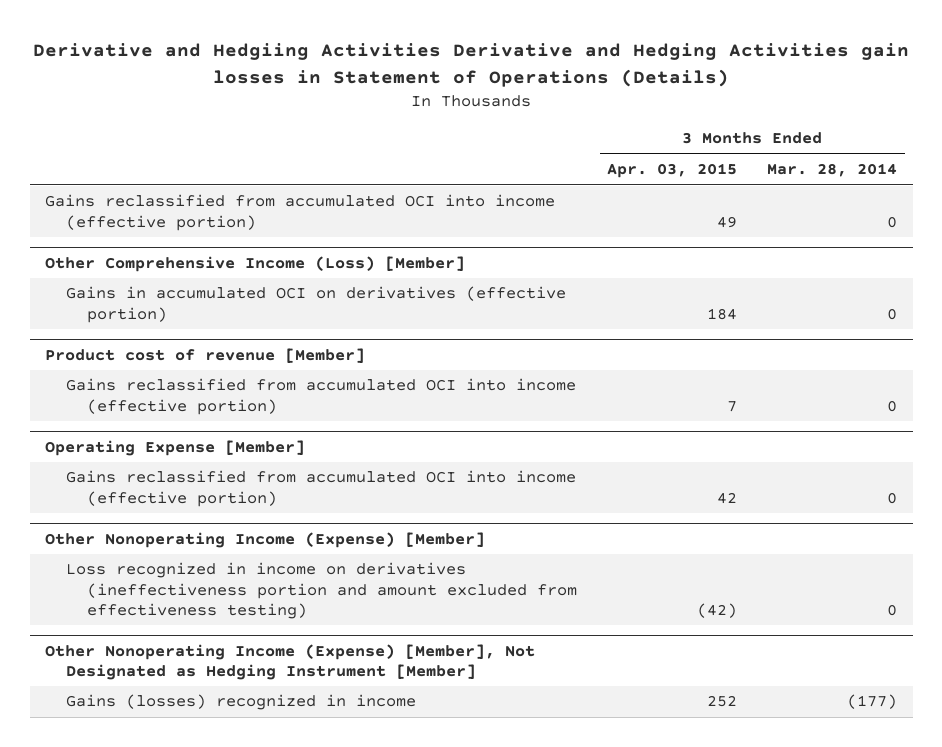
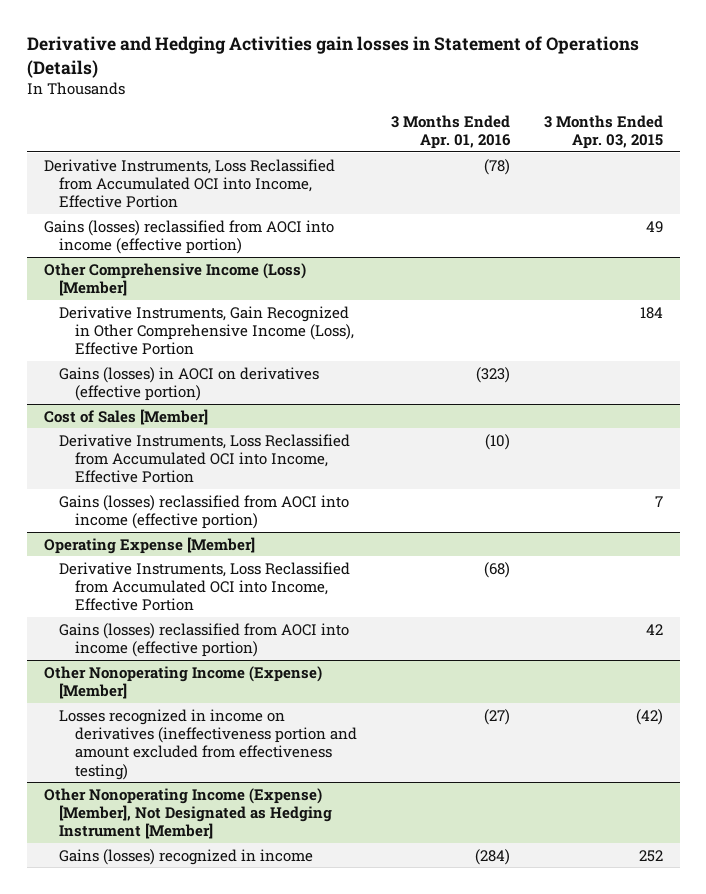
- Derivative and Hedgiing Activities Derivative and Hedging Activities gain losses in Statement of Operations (Details)
+ Derivative and Hedging Activities gain losses in Statement of Operations (Details)
- | 3 Months Ended Apr. 03, 2015 | 3 Months Ended Mar. 28, 2014
+ | 3 Months Ended Apr. 01, 2016 | 3 Months Ended Apr. 03, 2015
- Gains reclassified from accumulated OCI into income (effective portion) | 49 | 0
+ Derivative Instruments, Loss Reclassified from Accumulated OCI into Income, Effective Portion | (78) |
+ Gains (losses) reclassified from AOCI into income (effective portion) | | 49
@ Other Comprehensive Income (Loss) [Member]
- Gains in accumulated OCI on derivatives (effective portion) | 184 | 0
- Product cost of revenue [Member]
- Gains reclassified from accumulated OCI into income (effective portion) | 7 | 0
@ Other Comprehensive Income (Loss) [Member]
+ Derivative Instruments, Gain Recognized in Other Comprehensive Income (Loss), Effective Portion | | 184
+ Gains (losses) in AOCI on derivatives (effective portion) | (323) |
+ Cost of Sales [Member]
+ Derivative Instruments, Loss Reclassified from Accumulated OCI into Income, Effective Portion | (10) |
+ Gains (losses) reclassified from AOCI into income (effective portion) | | 7
@ Operating Expense [Member]
- Gains reclassified from accumulated OCI into income (effective portion) | 42 | 0
+ Derivative Instruments, Loss Reclassified from Accumulated OCI into Income, Effective Portion | (68) |
+ Gains (losses) reclassified from AOCI into income (effective portion) | | 42
@ Other Nonoperating Income (Expense) [Member]
- Loss recognized in income on derivatives (ineffectiveness portion and amount excluded from effectiveness testing) | (42) | 0
+ Losses recognized in income on derivatives (ineffectiveness portion and amount excluded from effectiveness testing) | (27) | (42)

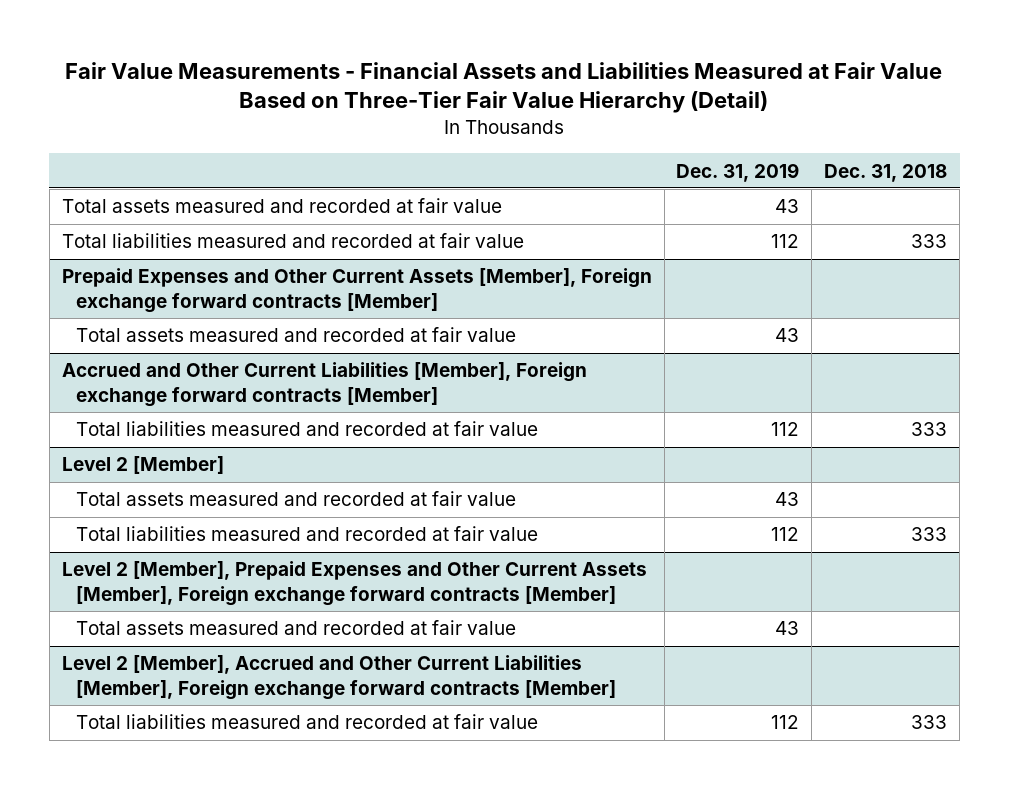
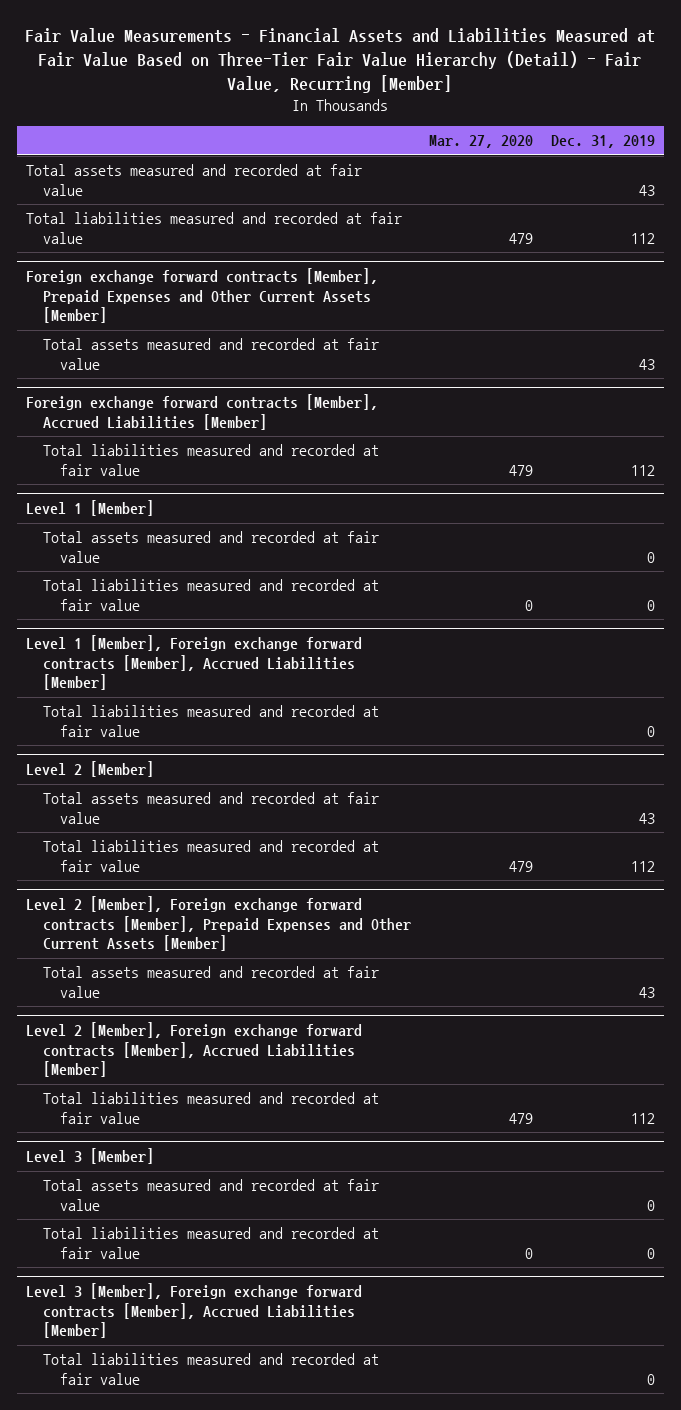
- Fair Value Measurements - Financial Assets and Liabilities Measured at Fair Value Based on Three-Tier Fair Value Hierarchy (Detail)
+ Fair Value Measurements - Financial Assets and Liabilities Measured at Fair Value Based on Three-Tier Fair Value Hierarchy (Detail) - Fair Value, Recurring [Member]
- | Dec. 31, 2019 | Dec. 31, 2018
+ | Mar. 27, 2020 | Dec. 31, 2019
- Prepaid Expenses and Other Current Assets [Member], Foreign exchange forward contracts [Member]
+ Foreign exchange forward contracts [Member], Prepaid Expenses and Other Current Assets [Member]
- Accrued and Other Current Liabilities [Member], Foreign exchange forward contracts [Member]
+ Foreign exchange forward contracts [Member], Accrued Liabilities [Member]
+ Level 1 [Member]
+ Total assets measured and recorded at fair value | | 0
+ Total liabilities measured and recorded at fair value | 0 | 0
+ Level 1 [Member], Foreign exchange forward contracts [Member], Accrued Liabilities [Member]
+ Total liabilities measured and recorded at fair value | | 0
- Level 2 [Member], Prepaid Expenses and Other Current Assets [Member], Foreign exchange forward contracts [Member]
+ Level 2 [Member], Foreign exchange forward contracts [Member], Prepaid Expenses and Other Current Assets [Member]
- Level 2 [Member], Accrued and Other Current Liabilities [Member], Foreign exchange forward contracts [Member]
+ Level 2 [Member], Foreign exchange forward contracts [Member], Accrued Liabilities [Member]
+ Level 3 [Member]
+ Total assets measured and recorded at fair value | | 0
+ Total liabilities measured and recorded at fair value | 0 | 0
+ Level 3 [Member], Foreign exchange forward contracts [Member], Accrued Liabilities [Member]
+ Total liabilities measured and recorded at fair value | | 0

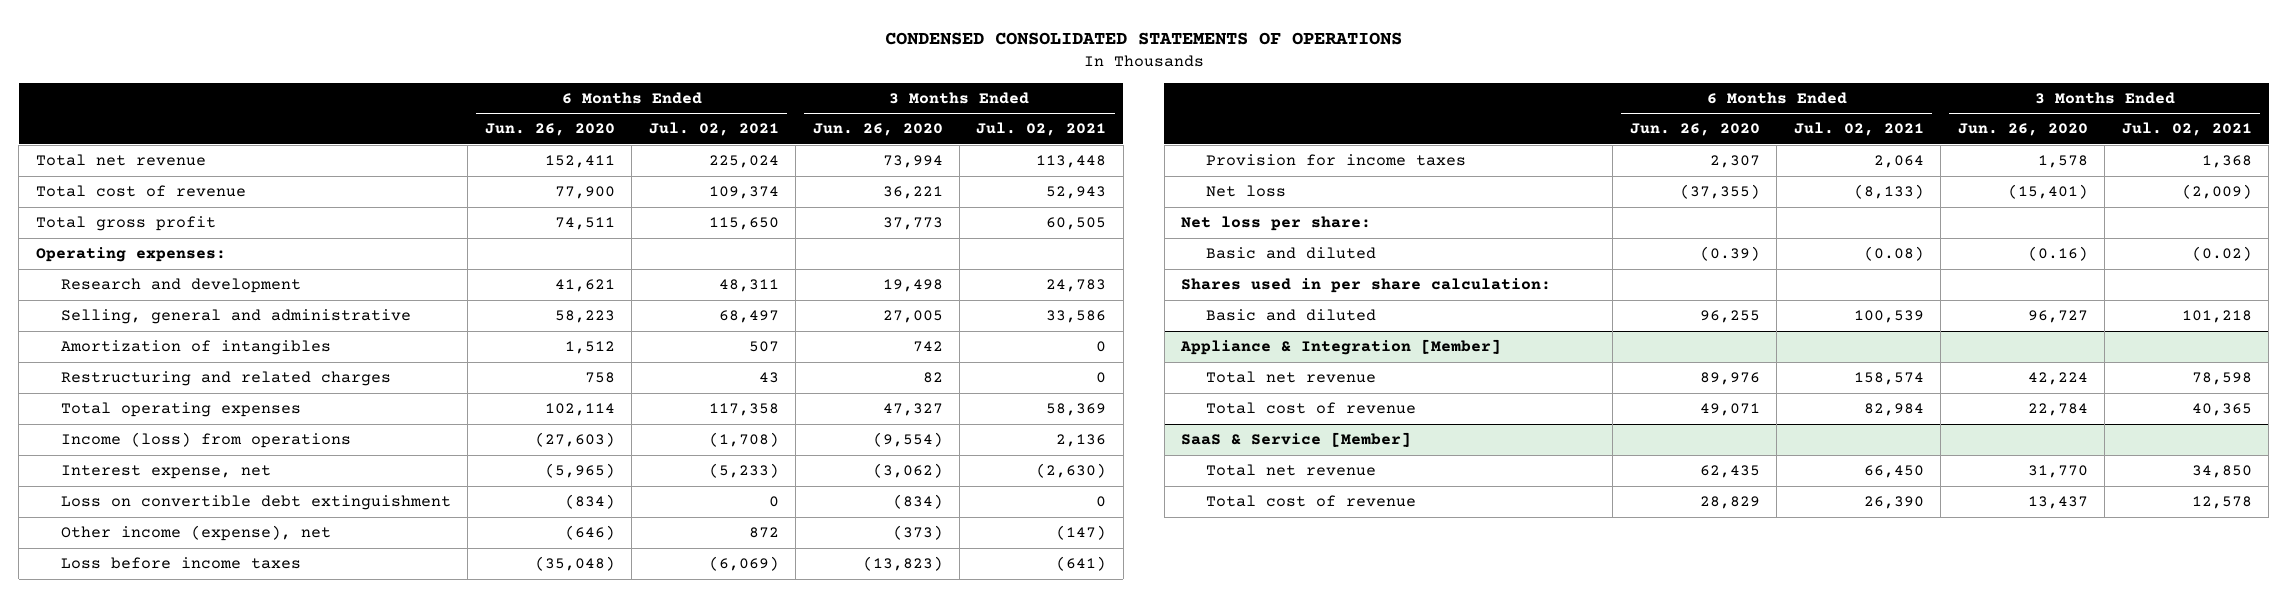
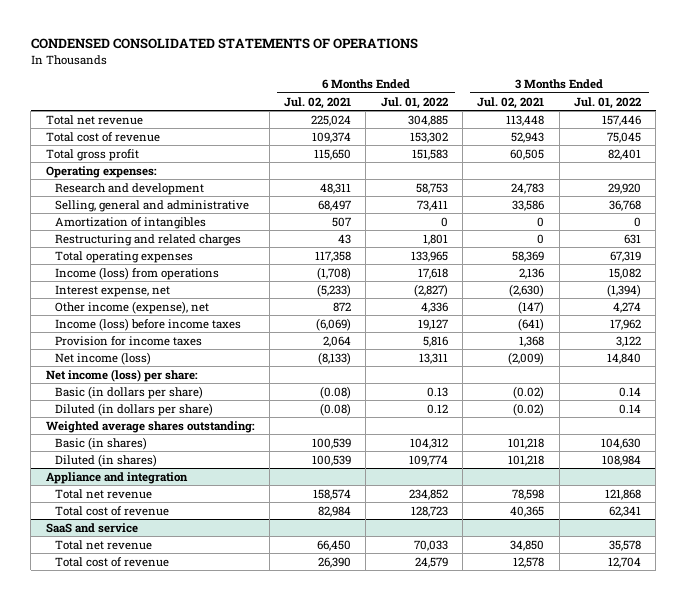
- | 6 Months Ended Jun. 26, 2020 | 6 Months Ended Jul. 02, 2021 | 3 Months Ended Jun. 26, 2020 | 3 Months Ended Jul. 02, 2021
+ | 6 Months Ended Jul. 02, 2021 | 6 Months Ended Jul. 01, 2022 | 3 Months Ended Jul. 02, 2021 | 3 Months Ended Jul. 01, 2022
- Loss on convertible debt extinguishment | (834) | 0 | (834) | 0
- Loss before income taxes | (35,048) | (6,069) | (13,823) | (641)
+ Income (loss) before income taxes | (6,069) | 19,127 | (641) | 17,962
- Net loss | (37,355) | (8,133) | (15,401) | (2,009)
- Net loss per share:
- Basic and diluted | (0.39) | (0.08) | (0.16) | (0.02)
- Shares used in per share calculation:
- Basic and diluted | 96,255 | 100,539 | 96,727 | 101,218
- Appliance & Integration [Member]
+ Net income (loss) | (8,133) | 13,311 | (2,009) | 14,840
+ Net income (loss) per share:
+ Basic (in dollars per share) | (0.08) | 0.13 | (0.02) | 0.14
+ Diluted (in dollars per share) | (0.08) | 0.12 | (0.02) | 0.14
+ Weighted average shares outstanding:
+ Basic (in shares) | 100,539 | 104,312 | 101,218 | 104,630
+ Diluted (in shares) | 100,539 | 109,774 | 101,218 | 108,984
+ Appliance and integration
- SaaS & Service [Member]
+ SaaS and service

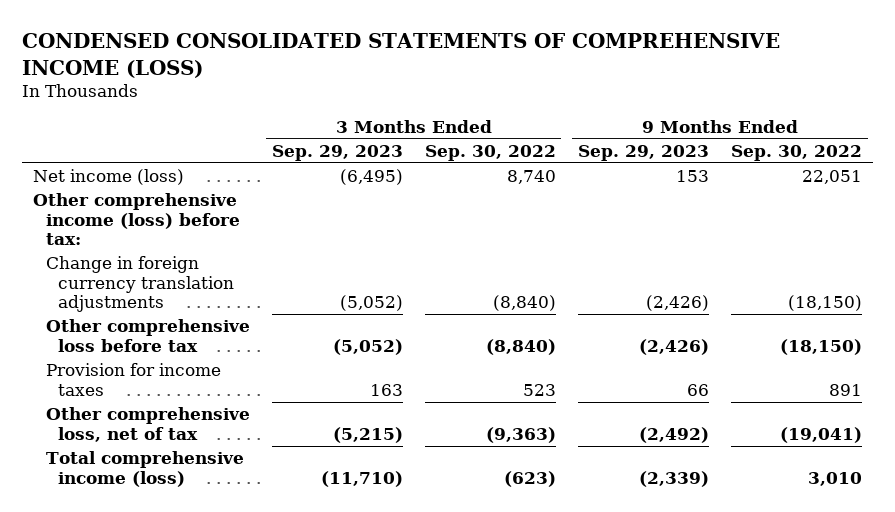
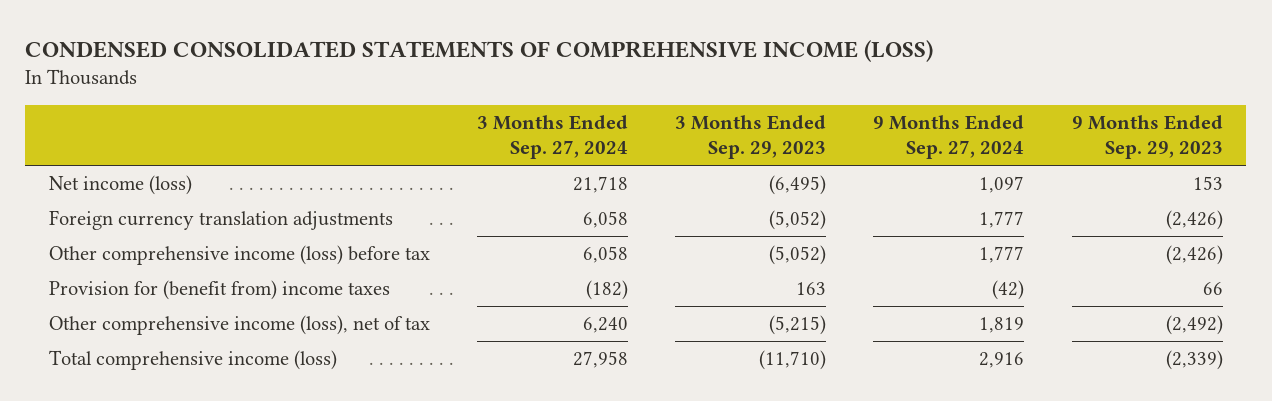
- | 3 Months Ended Sep. 29, 2023 | 3 Months Ended Sep. 30, 2022 | 9 Months Ended Sep. 29, 2023 | 9 Months Ended Sep. 30, 2022
+ | 3 Months Ended Sep. 27, 2024 | 3 Months Ended Sep. 29, 2023 | 9 Months Ended Sep. 27, 2024 | 9 Months Ended Sep. 29, 2023
- Other comprehensive income (loss) before tax:
- Change in foreign currency translation adjustments | (5,052) | (8,840) | (2,426) | (18,150)
- Other comprehensive loss before tax | (5,052) | (8,840) | (2,426) | (18,150)
- Provision for income taxes | 163 | 523 | 66 | 891
- Other comprehensive loss, net of tax | (5,215) | (9,363) | (2,492) | (19,041)
+ Foreign currency translation adjustments | 6,058 | (5,052) | 1,777 | (2,426)
+ Other comprehensive income (loss) before tax | 6,058 | (5,052) | 1,777 | (2,426)
+ Provision for (benefit from) income taxes | (182) | 163 | (42) | 66
+ Other comprehensive income (loss), net of tax | 6,240 | (5,215) | 1,819 | (2,492)

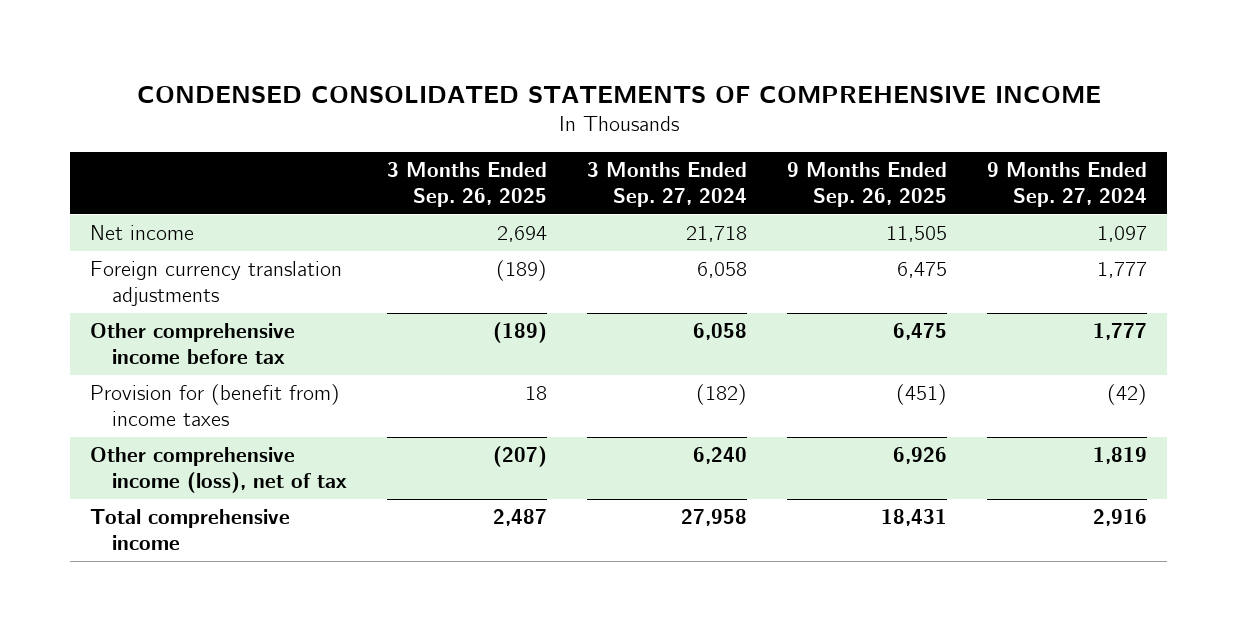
- CONDENSED CONSOLIDATED STATEMENTS OF COMPREHENSIVE INCOME (LOSS)
+ CONDENSED CONSOLIDATED STATEMENTS OF COMPREHENSIVE INCOME
- | 3 Months Ended Sep. 27, 2024 | 3 Months Ended Sep. 29, 2023 | 9 Months Ended Sep. 27, 2024 | 9 Months Ended Sep. 29, 2023
+ | 3 Months Ended Sep. 26, 2025 | 3 Months Ended Sep. 27, 2024 | 9 Months Ended Sep. 26, 2025 | 9 Months Ended Sep. 27, 2024
- Net income (loss) | 21,718 | (6,495) | 1,097 | 153
+ Net income | 2,694 | 21,718 | 11,505 | 1,097
- Other comprehensive income (loss) before tax | 6,058 | (5,052) | 1,777 | (2,426)
+ Other comprehensive income before tax | (189) | 6,058 | 6,475 | 1,777
- Total comprehensive income (loss) | 27,958 | (11,710) | 2,916 | (2,339)
+ Total comprehensive income | 2,487 | 27,958 | 18,431 | 2,916

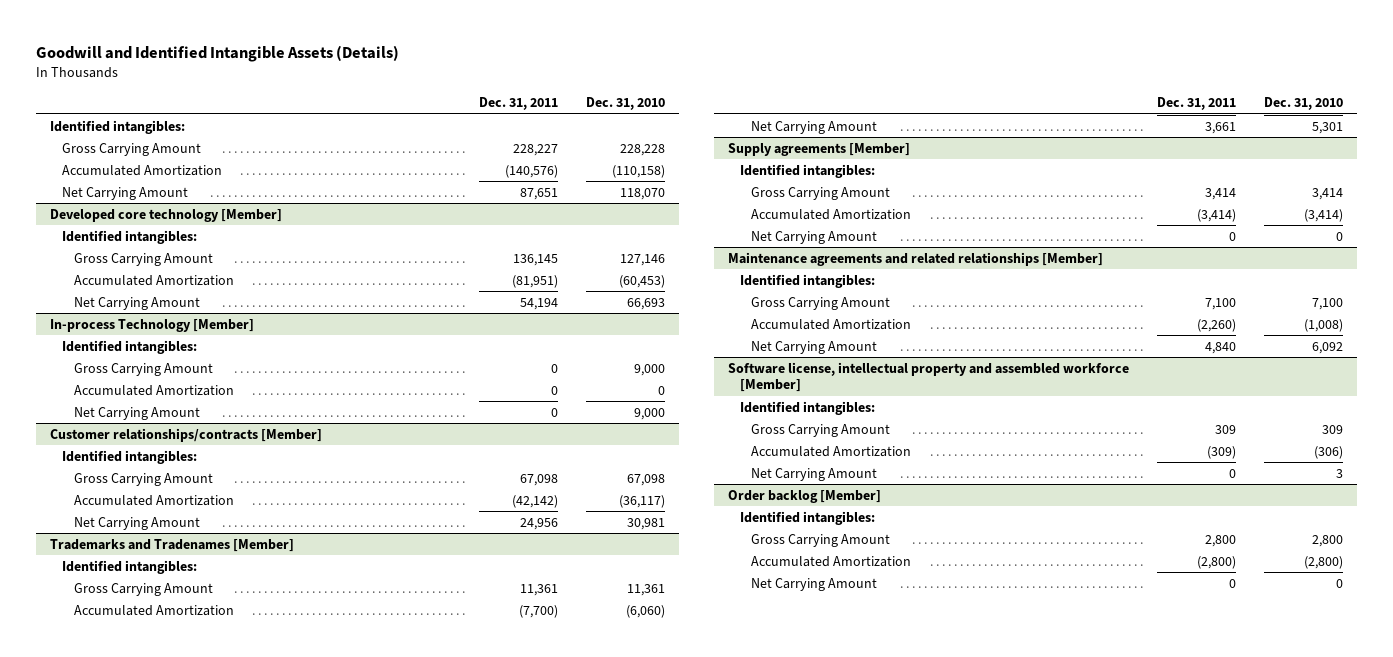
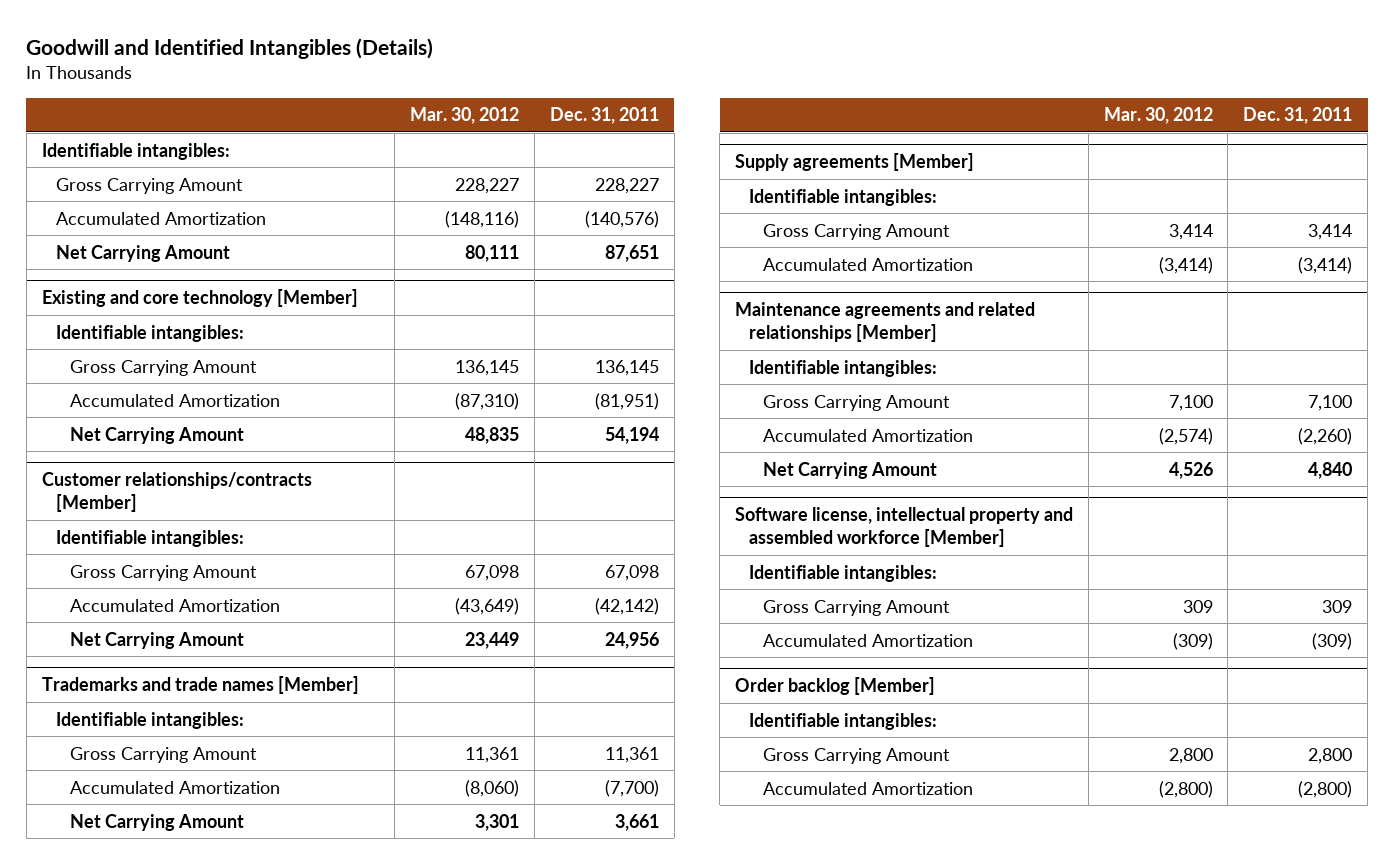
- Goodwill and Identified Intangible Assets (Details)
+ Goodwill and Identified Intangibles (Details)
- | Dec. 31, 2011 | Dec. 31, 2010
+ | Mar. 30, 2012 | Dec. 31, 2011
- Identified intangibles:
+ Identifiable intangibles:
- Developed core technology [Member]
- Identified intangibles:
+ Existing and core technology [Member]
+ Identifiable intangibles:
- In-process Technology [Member]
- Identified intangibles:
- Gross Carrying Amount | 0 | 9,000
- Accumulated Amortization | 0 | 0
- Net Carrying Amount | 0 | 9,000
@ Customer relationships/contracts [Member]
- Identified intangibles:
+ Identifiable intangibles:
- Trademarks and Tradenames [Member]
- Identified intangibles:
+ Trademarks and trade names [Member]
+ Identifiable intangibles:
@ Supply agreements [Member]
- Identified intangibles:
+ Identifiable intangibles:
- Net Carrying Amount | 0 | 0
@ Maintenance agreements and related relationships [Member]
- Identified intangibles:
+ Identifiable intangibles:
@ Software license, intellectual property and assembled workforce [Member]
- Identified intangibles:
+ Identifiable intangibles:
- Net Carrying Amount | 0 | 3
@ Order backlog [Member]
- Identified intangibles:
+ Identifiable intangibles:
- Net Carrying Amount | 0 | 0

